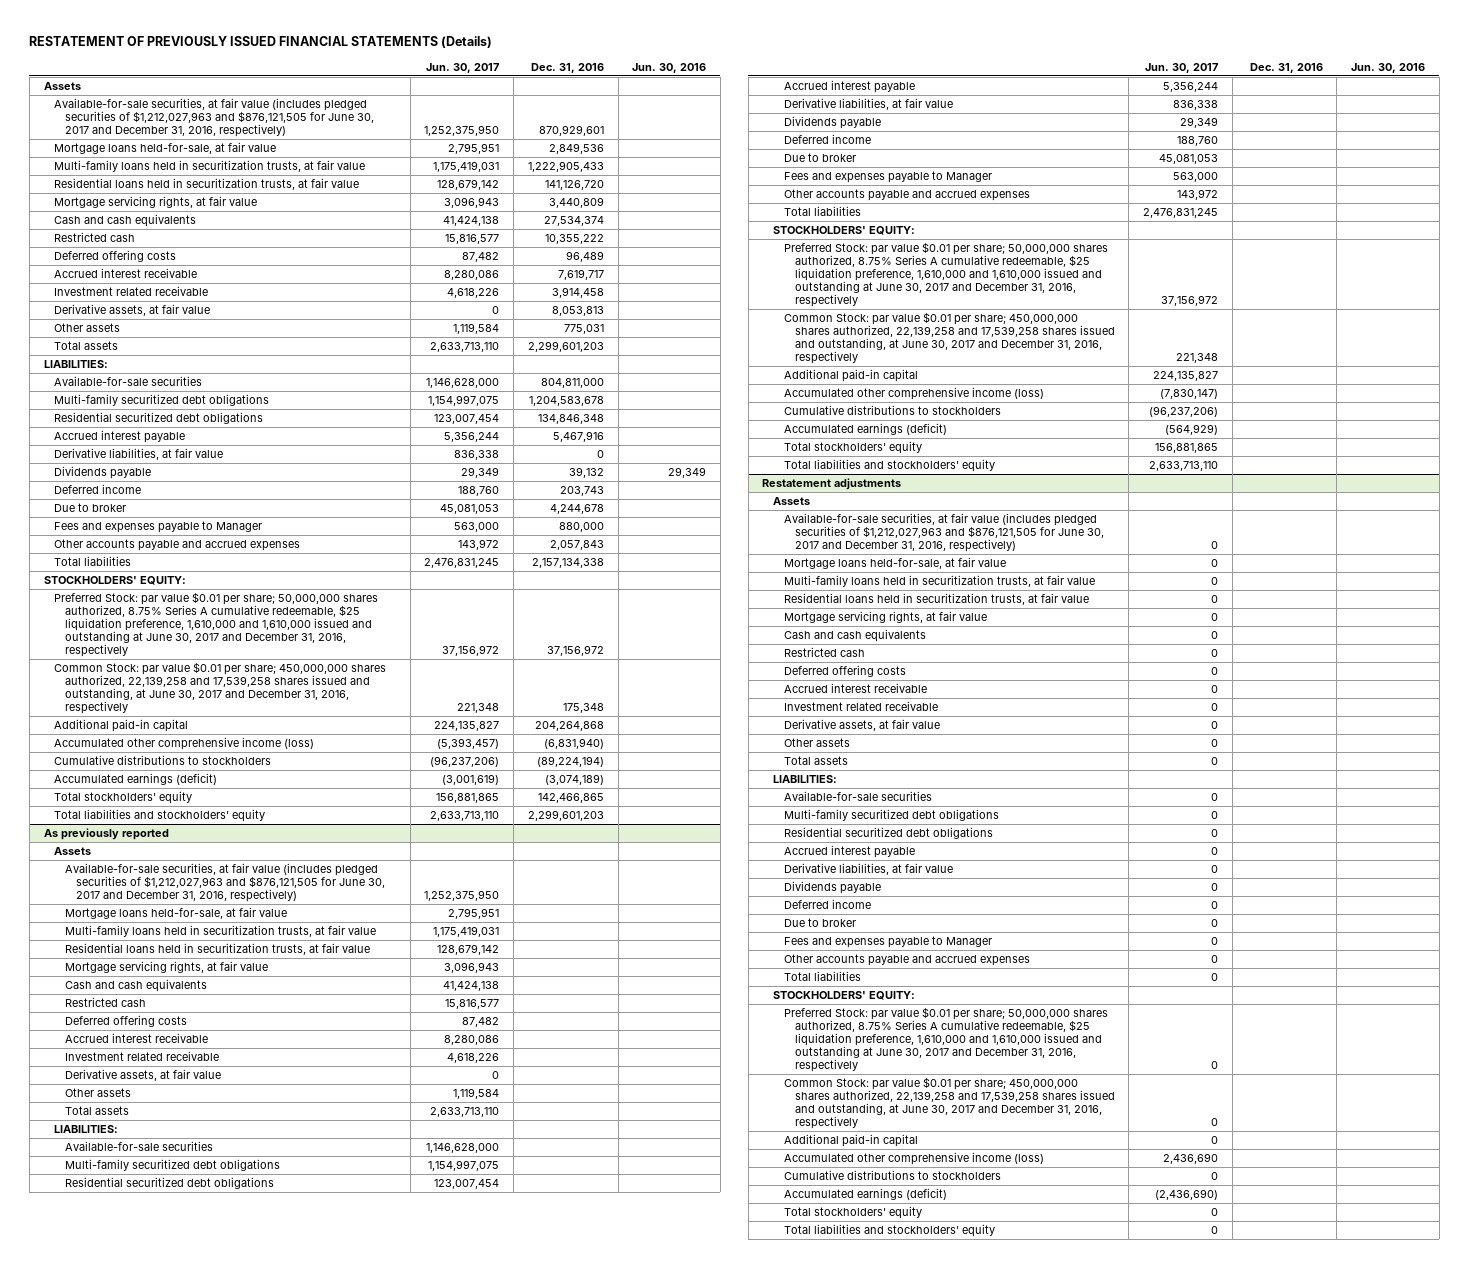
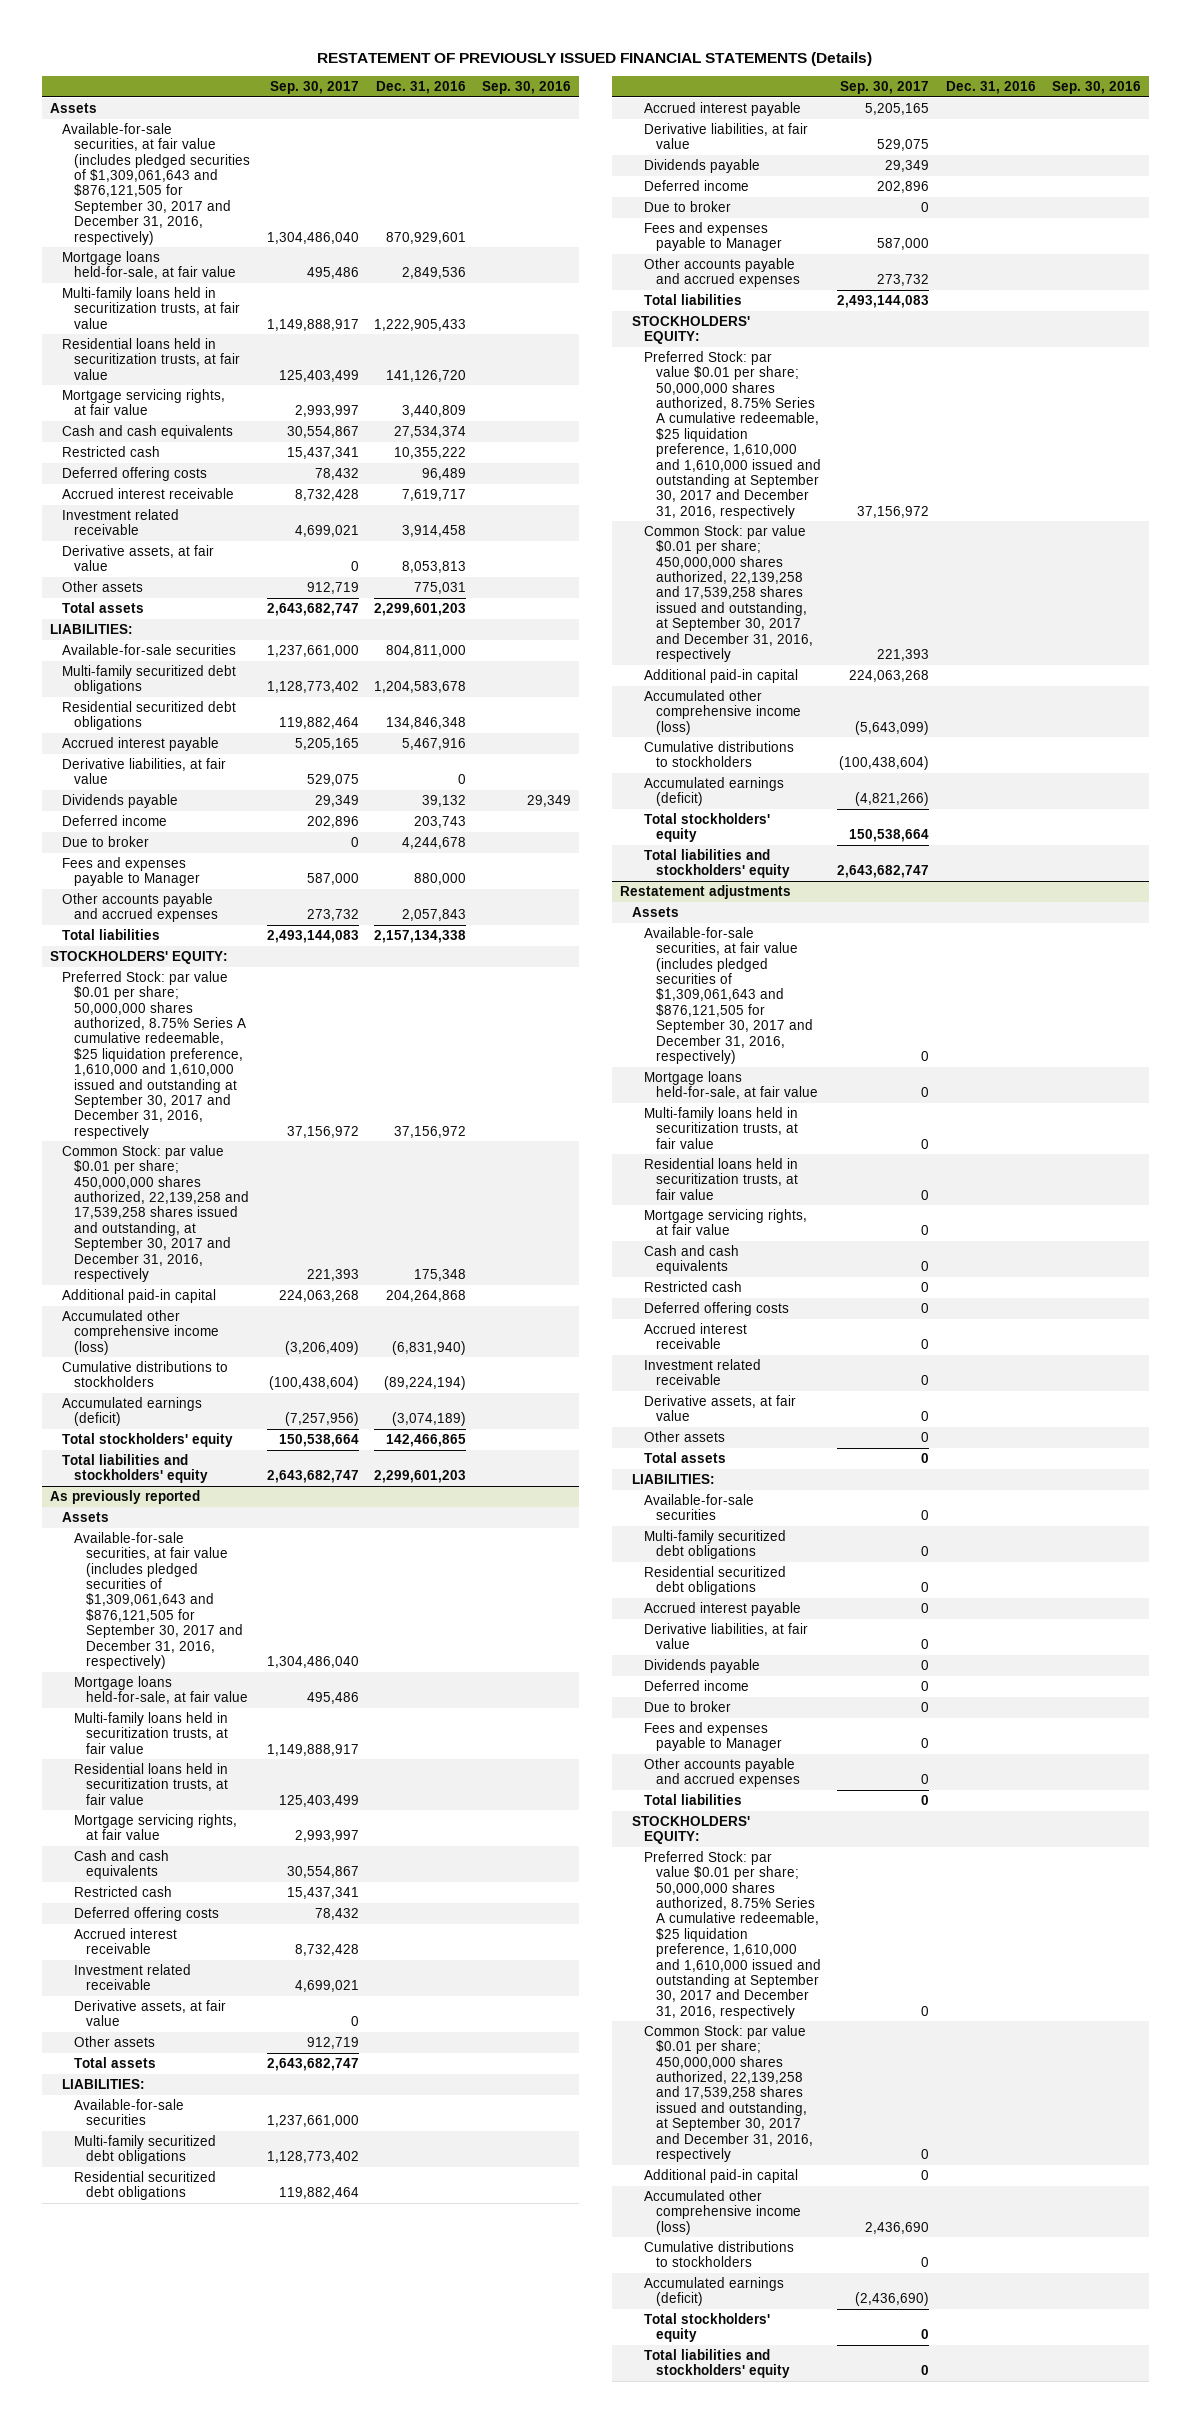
- | Jun. 30, 2017 | Dec. 31, 2016 | Jun. 30, 2016
+ | Sep. 30, 2017 | Dec. 31, 2016 | Sep. 30, 2016
- Available-for-sale securities, at fair value (includes pledged securities of $1,212,027,963 and $876,121,505 for June 30, 2017 and December 31, 2016, respectively) | 1,252,375,950 | 870,929,601 |
+ Available-for-sale securities, at fair value (includes pledged securities of $1,309,061,643 and $876,121,505 for September 30, 2017 and December 31, 2016, respectively) | 1,304,486,040 | 870,929,601 |
- Preferred Stock: par value $0.01 per share; 50,000,000 shares authorized, 8.75% Series A cumulative redeemable, $25 liquidation preference, 1,610,000 and 1,610,000 issued and outstanding at June 30, 2017 and December 31, 2016, respectively | 37,156,972 | 37,156,972 |
- Common Stock: par value $0.01 per share; 450,000,000 shares authorized, 22,139,258 and 17,539,258 shares issued and outstanding, at June 30, 2017 and December 31, 2016, respectively | 221,348 | 175,348 |
+ Preferred Stock: par value $0.01 per share; 50,000,000 shares authorized, 8.75% Series A cumulative redeemable, $25 liquidation preference, 1,610,000 and 1,610,000 issued and outstanding at September 30, 2017 and December 31, 2016, respectively | 37,156,972 | 37,156,972 |
+ Common Stock: par value $0.01 per share; 450,000,000 shares authorized, 22,139,258 and 17,539,258 shares issued and outstanding, at September 30, 2017 and December 31, 2016, respectively | 221,393 | 175,348 |
@ As previously reported
- Available-for-sale securities, at fair value (includes pledged securities of $1,212,027,963 and $876,121,505 for June 30, 2017 and December 31, 2016, respectively) | 1,252,375,950 | |
+ Available-for-sale securities, at fair value (includes pledged securities of $1,309,061,643 and $876,121,505 for September 30, 2017 and December 31, 2016, respectively) | 1,304,486,040 | |
- Preferred Stock: par value $0.01 per share; 50,000,000 shares authorized, 8.75% Series A cumulative redeemable, $25 liquidation preference, 1,610,000 and 1,610,000 issued and outstanding at June 30, 2017 and December 31, 2016, respectively | 37,156,972 | |
- Common Stock: par value $0.01 per share; 450,000,000 shares authorized, 22,139,258 and 17,539,258 shares issued and outstanding, at June 30, 2017 and December 31, 2016, respectively | 221,348 | |
+ Preferred Stock: par value $0.01 per share; 50,000,000 shares authorized, 8.75% Series A cumulative redeemable, $25 liquidation preference, 1,610,000 and 1,610,000 issued and outstanding at September 30, 2017 and December 31, 2016, respectively | 37,156,972 | |
+ Common Stock: par value $0.01 per share; 450,000,000 shares authorized, 22,139,258 and 17,539,258 shares issued and outstanding, at September 30, 2017 and December 31, 2016, respectively | 221,393 | |
@ Restatement adjustments
- Available-for-sale securities, at fair value (includes pledged securities of $1,212,027,963 and $876,121,505 for June 30, 2017 and December 31, 2016, respectively) | 0 | |
+ Available-for-sale securities, at fair value (includes pledged securities of $1,309,061,643 and $876,121,505 for September 30, 2017 and December 31, 2016, respectively) | 0 | |
- Preferred Stock: par value $0.01 per share; 50,000,000 shares authorized, 8.75% Series A cumulative redeemable, $25 liquidation preference, 1,610,000 and 1,610,000 issued and outstanding at June 30, 2017 and December 31, 2016, respectively | 0 | |
- Common Stock: par value $0.01 per share; 450,000,000 shares authorized, 22,139,258 and 17,539,258 shares issued and outstanding, at June 30, 2017 and December 31, 2016, respectively | 0 | |
+ Preferred Stock: par value $0.01 per share; 50,000,000 shares authorized, 8.75% Series A cumulative redeemable, $25 liquidation preference, 1,610,000 and 1,610,000 issued and outstanding at September 30, 2017 and December 31, 2016, respectively | 0 | |
+ Common Stock: par value $0.01 per share; 450,000,000 shares authorized, 22,139,258 and 17,539,258 shares issued and outstanding, at September 30, 2017 and December 31, 2016, respectively | 0 | |

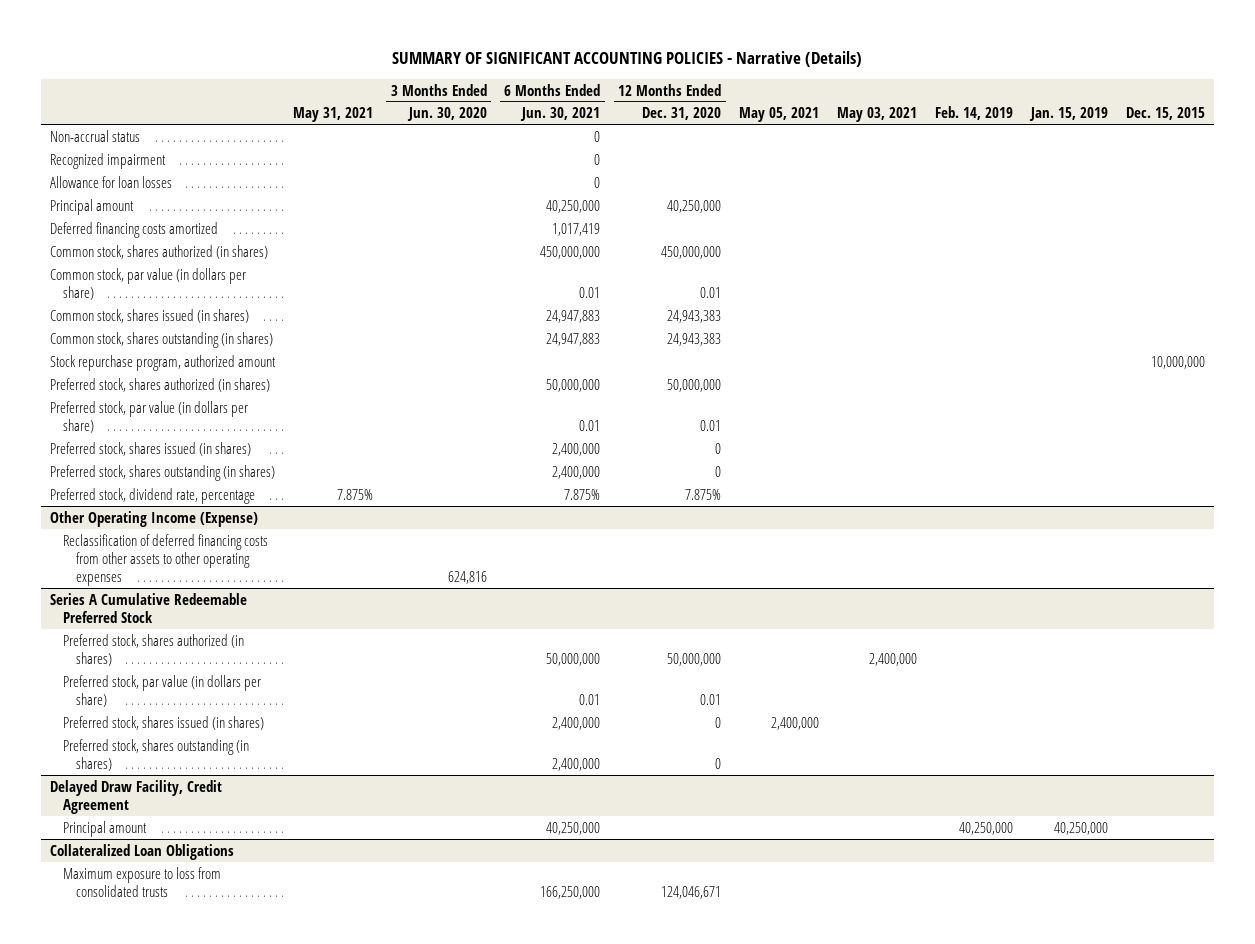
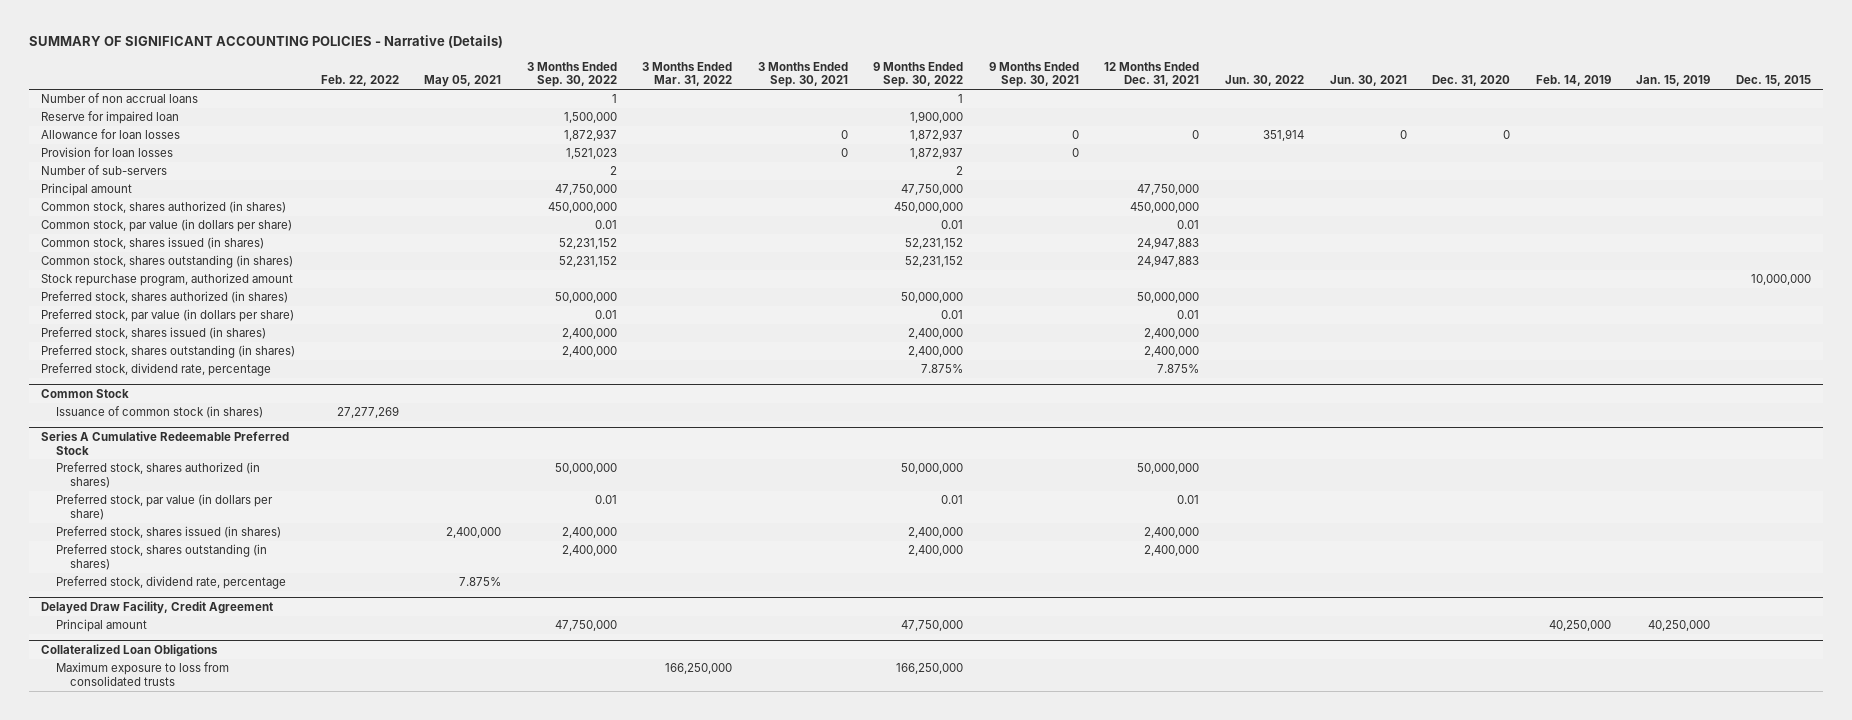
- | May 31, 2021 | 3 Months Ended Jun. 30, 2020 | 6 Months Ended Jun. 30, 2021 | 12 Months Ended Dec. 31, 2020 | May 05, 2021 | May 03, 2021 | Feb. 14, 2019 | Jan. 15, 2019 | Dec. 15, 2015
+ | Feb. 22, 2022 | May 05, 2021 | 3 Months Ended Sep. 30, 2022 | 3 Months Ended Mar. 31, 2022 | 3 Months Ended Sep. 30, 2021 | 9 Months Ended Sep. 30, 2022 | 9 Months Ended Sep. 30, 2021 | 12 Months Ended Dec. 31, 2021 | Jun. 30, 2022 | Jun. 30, 2021 | Dec. 31, 2020 | Feb. 14, 2019 | Jan. 15, 2019 | Dec. 15, 2015
- Non-accrual status | | | 0 | | | | | |
- Recognized impairment | | | 0 | | | | | |
+ Number of non accrual loans | | | 1 | | | 1 | | | | | | | |
+ Reserve for impaired loan | | | 1,500,000 | | | 1,900,000 | | | | | | | |
+ Provision for loan losses | | | 1,521,023 | | 0 | 1,872,937 | 0 | | | | | | |
+ Number of sub-servers | | | 2 | | | 2 | | | | | | | |
- Deferred financing costs amortized | | | 1,017,419 | | | | | |
- Other Operating Income (Expense)
- Reclassification of deferred financing costs from other assets to other operating expenses | | 624,816 | | | | | | |
+ Common Stock
+ Issuance of common stock (in shares) | 27,277,269 | | | | | | | | | | | | |
@ Series A Cumulative Redeemable Preferred Stock
+ Preferred stock, dividend rate, percentage | | 7.875% | | | | | | | | | | | |

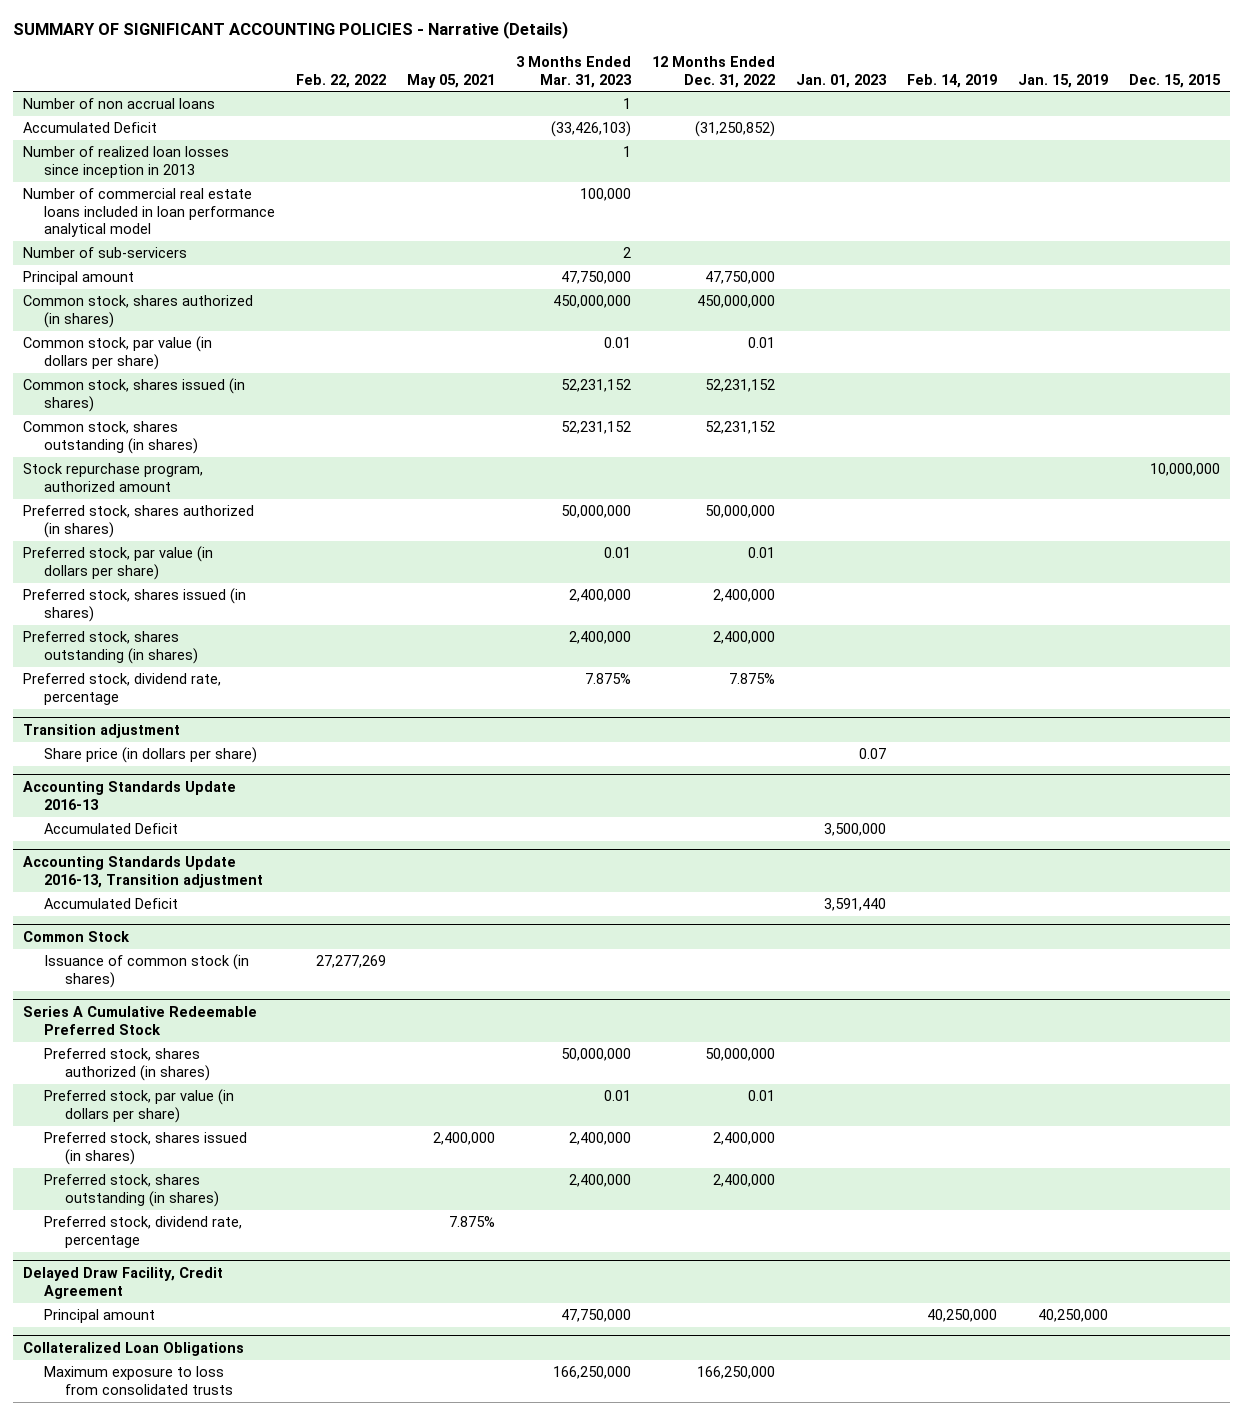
- | Feb. 22, 2022 | May 05, 2021 | 3 Months Ended Sep. 30, 2022 | 3 Months Ended Mar. 31, 2022 | 3 Months Ended Sep. 30, 2021 | 9 Months Ended Sep. 30, 2022 | 9 Months Ended Sep. 30, 2021 | 12 Months Ended Dec. 31, 2021 | Jun. 30, 2022 | Jun. 30, 2021 | Dec. 31, 2020 | Feb. 14, 2019 | Jan. 15, 2019 | Dec. 15, 2015
+ | Feb. 22, 2022 | May 05, 2021 | 3 Months Ended Mar. 31, 2023 | 12 Months Ended Dec. 31, 2022 | Jan. 01, 2023 | Feb. 14, 2019 | Jan. 15, 2019 | Dec. 15, 2015
- Reserve for impaired loan | | | 1,500,000 | | | 1,900,000 | | | | | | | |
- Allowance for loan losses | | | 1,872,937 | | 0 | 1,872,937 | 0 | 0 | 351,914 | 0 | 0 | | |
- Provision for loan losses | | | 1,521,023 | | 0 | 1,872,937 | 0 | | | | | | |
- Number of sub-servers | | | 2 | | | 2 | | | | | | | |
+ Accumulated Deficit | | | (33,426,103) | (31,250,852) | | | |
+ Number of realized loan losses since inception in 2013 | | | 1 | | | | |
+ Number of commercial real estate loans included in loan performance analytical model | | | 100,000 | | | | |
+ Number of sub-servicers | | | 2 | | | | |
+ Transition adjustment
+ Share price (in dollars per share) | | | | | 0.07 | | |
+ Accounting Standards Update 2016-13
+ Accumulated Deficit | | | | | 3,500,000 | | |
+ Accounting Standards Update 2016-13, Transition adjustment
+ Accumulated Deficit | | | | | 3,591,440 | | |

